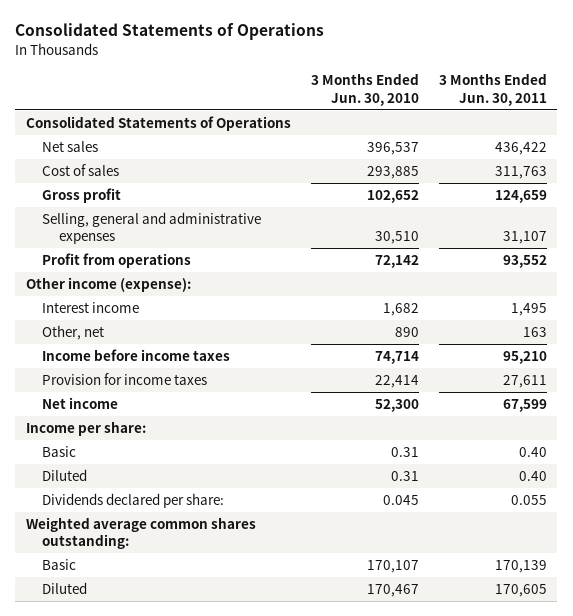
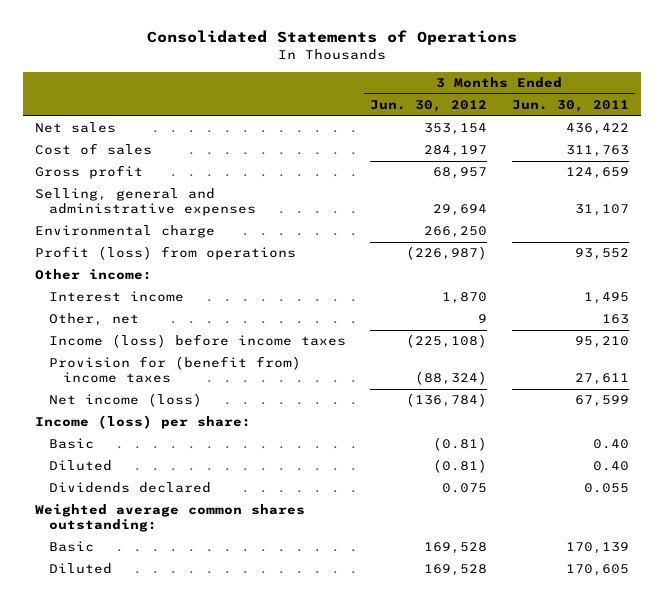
- | 3 Months Ended Jun. 30, 2010 | 3 Months Ended Jun. 30, 2011
+ | 3 Months Ended Jun. 30, 2012 | 3 Months Ended Jun. 30, 2011
- Consolidated Statements of Operations
- Profit from operations | 72,142 | 93,552
- Other income (expense):
+ Environmental charge | 266,250 |
+ Profit (loss) from operations | (226,987) | 93,552
+ Other income:
- Income before income taxes | 74,714 | 95,210
- Provision for income taxes | 22,414 | 27,611
- Net income | 52,300 | 67,599
- Income per share:
+ Income (loss) before income taxes | (225,108) | 95,210
+ Provision for (benefit from) income taxes | (88,324) | 27,611
+ Net income (loss) | (136,784) | 67,599
+ Income (loss) per share:
- Dividends declared per share: | 0.045 | 0.055
+ Dividends declared | 0.075 | 0.055

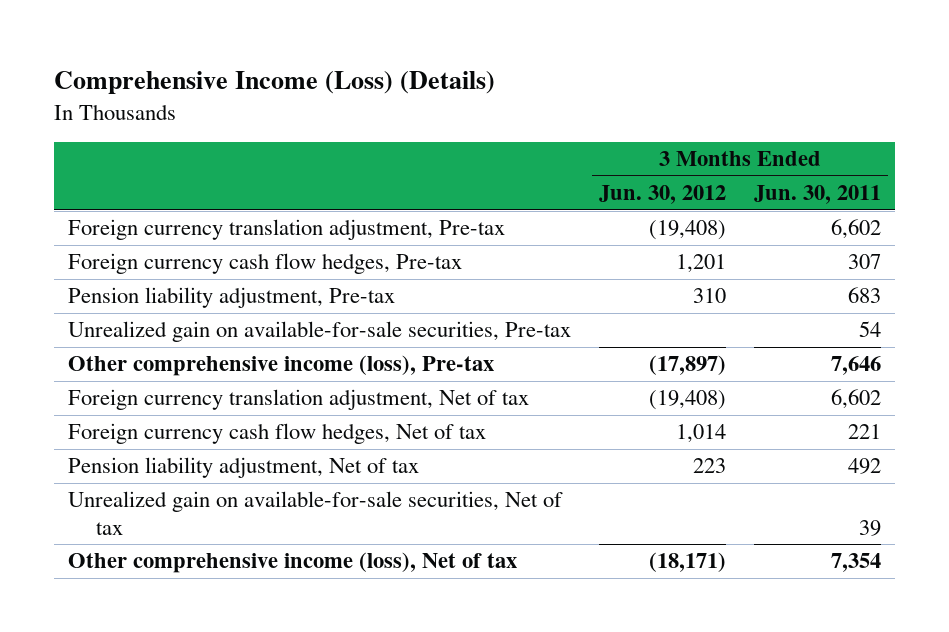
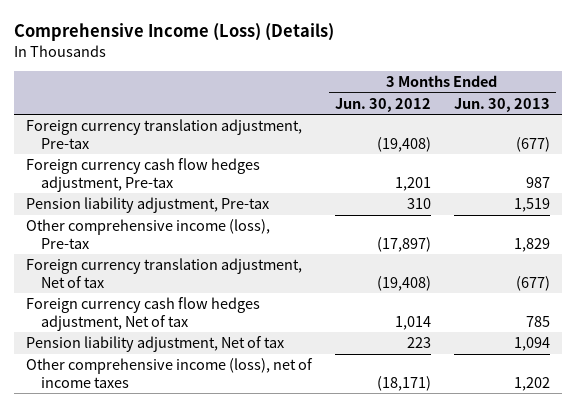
- | 3 Months Ended Jun. 30, 2012 | 3 Months Ended Jun. 30, 2011
+ | 3 Months Ended Jun. 30, 2012 | 3 Months Ended Jun. 30, 2013
- Foreign currency cash flow hedges, Pre-tax | 1,201 | 307
+ Foreign currency cash flow hedges adjustment, Pre-tax | 1,201 | 987
- Unrealized gain on available-for-sale securities, Pre-tax | | 54
- Foreign currency cash flow hedges, Net of tax | 1,014 | 221
+ Foreign currency cash flow hedges adjustment, Net of tax | 1,014 | 785
- Unrealized gain on available-for-sale securities, Net of tax | | 39
- Other comprehensive income (loss), Net of tax | (18,171) | 7,354
+ Other comprehensive income (loss), net of income taxes | (18,171) | 1,202

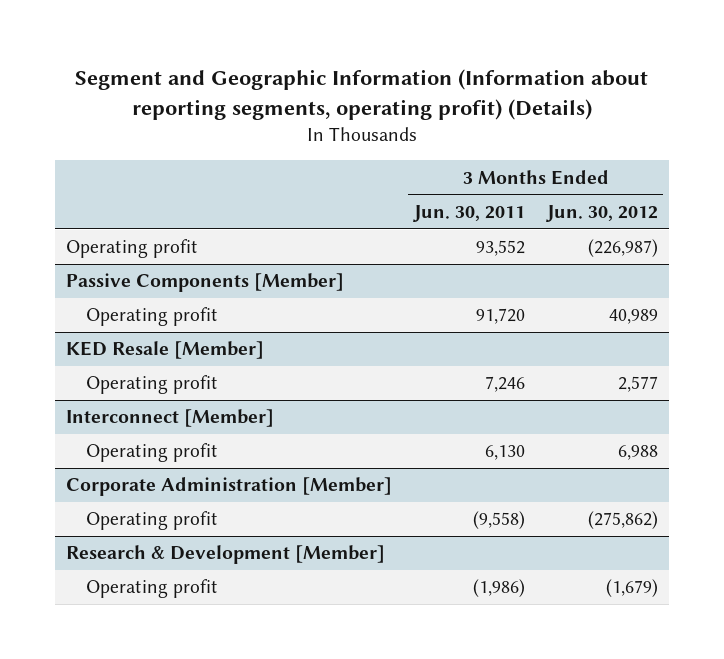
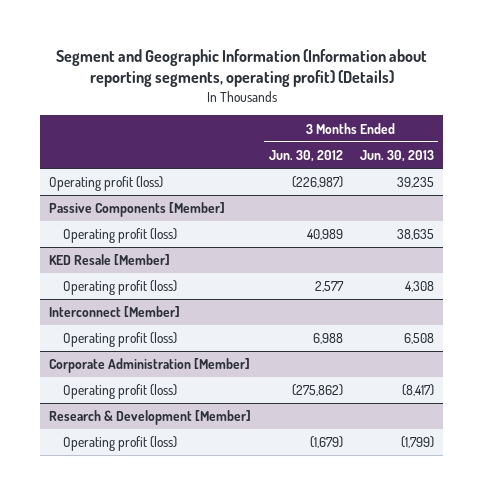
- | 3 Months Ended Jun. 30, 2011 | 3 Months Ended Jun. 30, 2012
+ | 3 Months Ended Jun. 30, 2012 | 3 Months Ended Jun. 30, 2013
- Operating profit | 93,552 | (226,987)
+ Operating profit (loss) | (226,987) | 39,235
@ Passive Components [Member]
- Operating profit | 91,720 | 40,989
+ Operating profit (loss) | 40,989 | 38,635
@ KED Resale [Member]
- Operating profit | 7,246 | 2,577
+ Operating profit (loss) | 2,577 | 4,308
@ Interconnect [Member]
- Operating profit | 6,130 | 6,988
+ Operating profit (loss) | 6,988 | 6,508
@ Corporate Administration [Member]
- Operating profit | (9,558) | (275,862)
+ Operating profit (loss) | (275,862) | (8,417)
@ Research & Development [Member]
- Operating profit | (1,986) | (1,679)
+ Operating profit (loss) | (1,679) | (1,799)

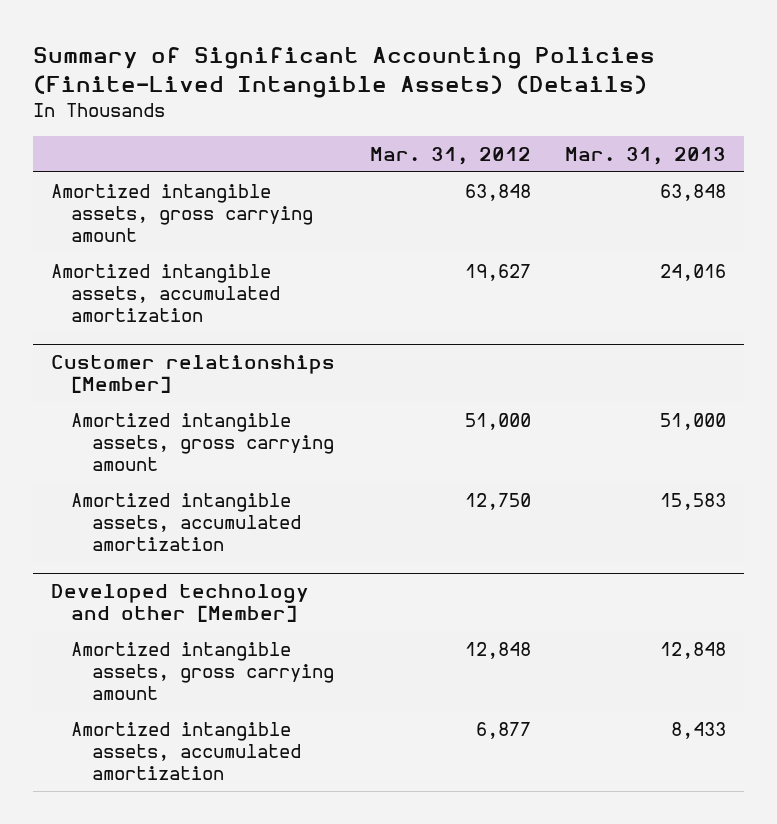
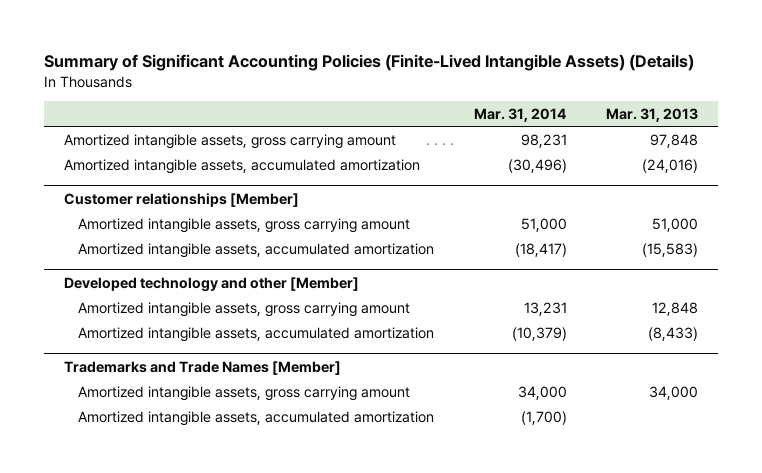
- | Mar. 31, 2012 | Mar. 31, 2013
+ | Mar. 31, 2014 | Mar. 31, 2013
- Amortized intangible assets, gross carrying amount | 63,848 | 63,848
- Amortized intangible assets, accumulated amortization | 19,627 | 24,016
+ Amortized intangible assets, gross carrying amount | 98,231 | 97,848
+ Amortized intangible assets, accumulated amortization | (30,496) | (24,016)
@ Customer relationships [Member]
- Amortized intangible assets, accumulated amortization | 12,750 | 15,583
+ Amortized intangible assets, accumulated amortization | (18,417) | (15,583)
@ Developed technology and other [Member]
- Amortized intangible assets, accumulated amortization | 6,877 | 8,433
+ Amortized intangible assets, accumulated amortization | (10,379) | (8,433)
+ Trademarks and Trade Names [Member]
+ Amortized intangible assets, gross carrying amount | 34,000 | 34,000
+ Amortized intangible assets, accumulated amortization | (1,700) |

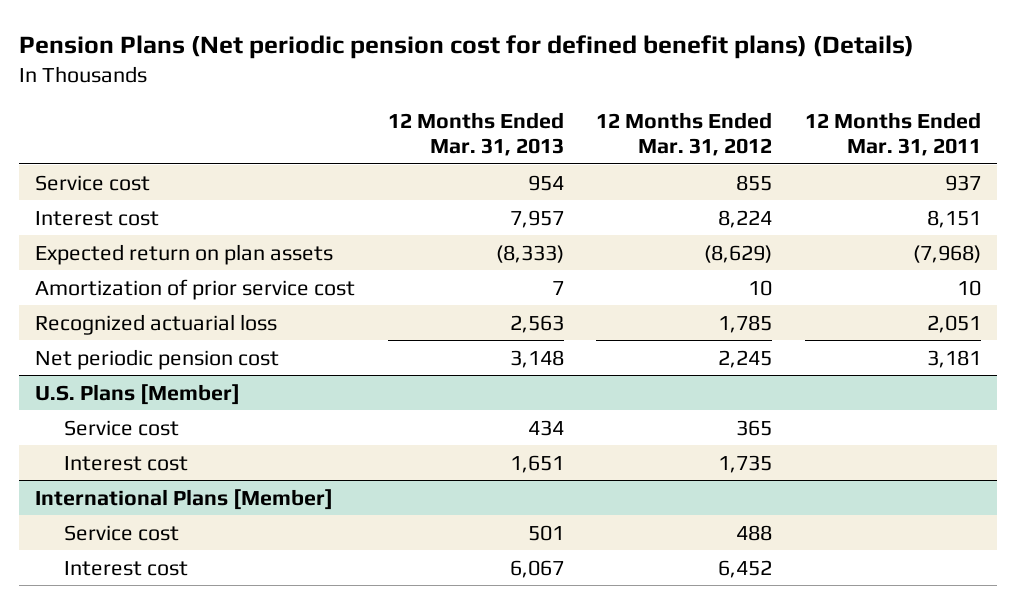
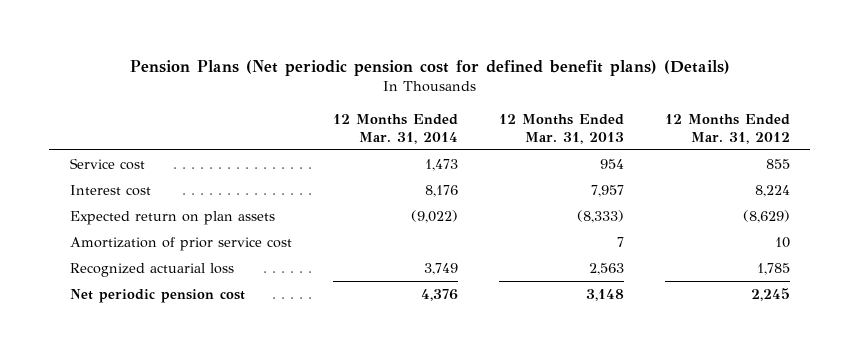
- | 12 Months Ended Mar. 31, 2013 | 12 Months Ended Mar. 31, 2012 | 12 Months Ended Mar. 31, 2011
+ | 12 Months Ended Mar. 31, 2014 | 12 Months Ended Mar. 31, 2013 | 12 Months Ended Mar. 31, 2012
- U.S. Plans [Member]
- Service cost | 434 | 365 |
- Interest cost | 1,651 | 1,735 |
- International Plans [Member]
- Service cost | 501 | 488 |
- Interest cost | 6,067 | 6,452 |

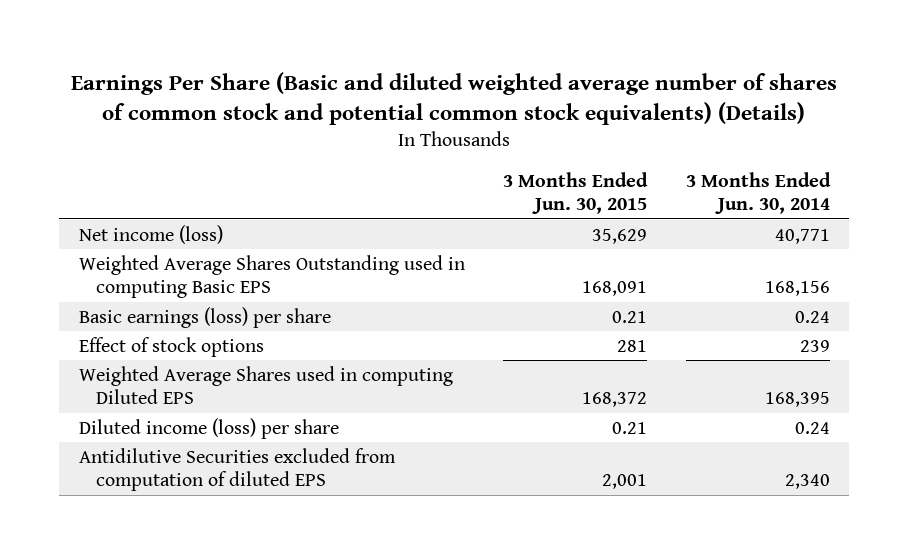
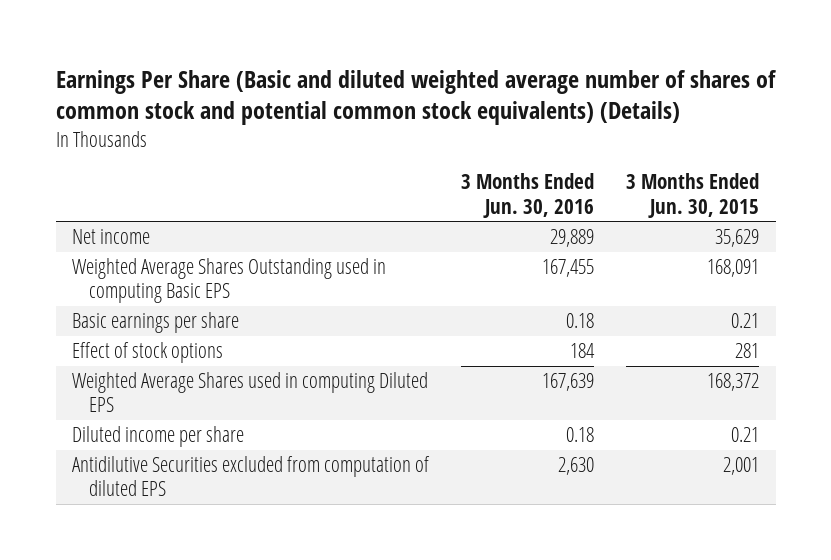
- | 3 Months Ended Jun. 30, 2015 | 3 Months Ended Jun. 30, 2014
+ | 3 Months Ended Jun. 30, 2016 | 3 Months Ended Jun. 30, 2015
- Net income (loss) | 35,629 | 40,771
+ Net income | 29,889 | 35,629
- Basic earnings (loss) per share | 0.21 | 0.24
+ Basic earnings per share | 0.18 | 0.21
- Diluted income (loss) per share | 0.21 | 0.24
+ Diluted income per share | 0.18 | 0.21

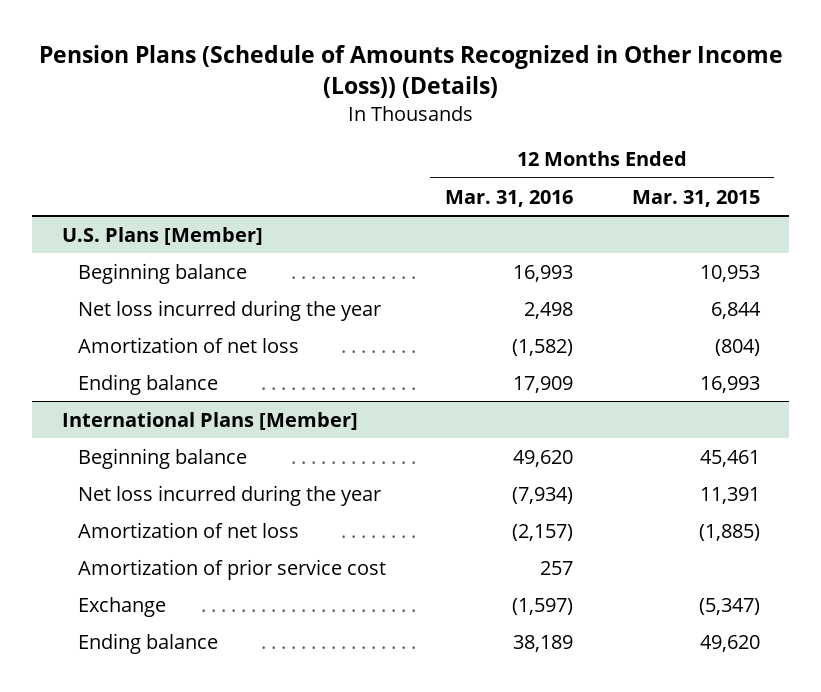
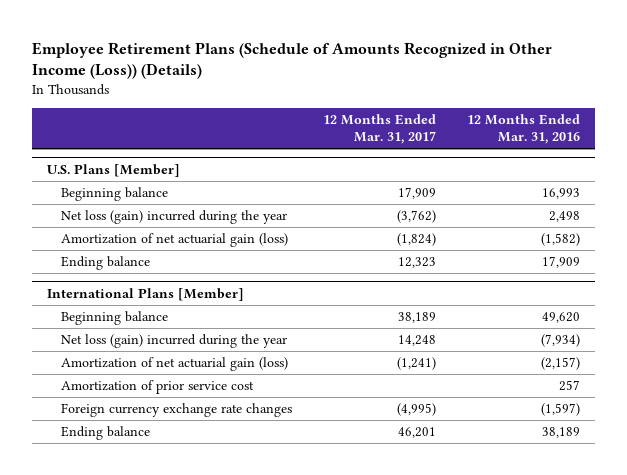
- Pension Plans (Schedule of Amounts Recognized in Other Income (Loss)) (Details)
+ Employee Retirement Plans (Schedule of Amounts Recognized in Other Income (Loss)) (Details)
- | 12 Months Ended Mar. 31, 2016 | 12 Months Ended Mar. 31, 2015
+ | 12 Months Ended Mar. 31, 2017 | 12 Months Ended Mar. 31, 2016
@ U.S. Plans [Member]
- Net loss incurred during the year | 2,498 | 6,844
- Amortization of net loss | (1,582) | (804)
+ Net loss (gain) incurred during the year | (3,762) | 2,498
+ Amortization of net actuarial gain (loss) | (1,824) | (1,582)
@ International Plans [Member]
- Net loss incurred during the year | (7,934) | 11,391
- Amortization of net loss | (2,157) | (1,885)
+ Net loss (gain) incurred during the year | 14,248 | (7,934)
+ Amortization of net actuarial gain (loss) | (1,241) | (2,157)
- Exchange | (1,597) | (5,347)
+ Foreign currency exchange rate changes | (4,995) | (1,597)

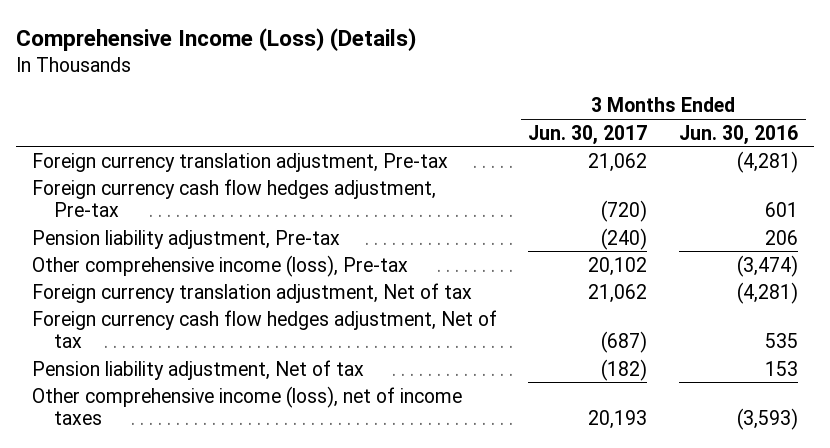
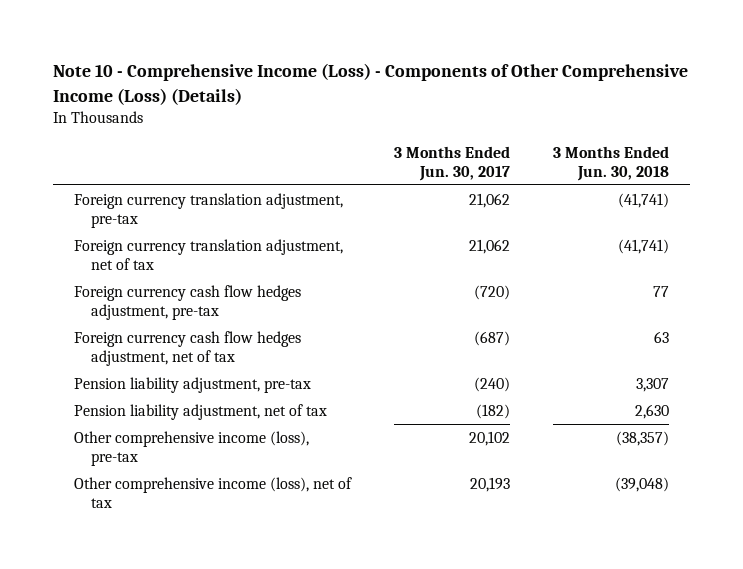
- Comprehensive Income (Loss) (Details)
+ Note 10 - Comprehensive Income (Loss) - Components of Other Comprehensive Income (Loss) (Details)
- | 3 Months Ended Jun. 30, 2017 | 3 Months Ended Jun. 30, 2016
+ | 3 Months Ended Jun. 30, 2017 | 3 Months Ended Jun. 30, 2018
- Foreign currency translation adjustment, Pre-tax | 21,062 | (4,281)
- Foreign currency cash flow hedges adjustment, Pre-tax | (720) | 601
- Pension liability adjustment, Pre-tax | (240) | 206
- Other comprehensive income (loss), Pre-tax | 20,102 | (3,474)
- Foreign currency translation adjustment, Net of tax | 21,062 | (4,281)
- Foreign currency cash flow hedges adjustment, Net of tax | (687) | 535
- Pension liability adjustment, Net of tax | (182) | 153
- Other comprehensive income (loss), net of income taxes | 20,193 | (3,593)
+ Foreign currency translation adjustment, pre-tax | 21,062 | (41,741)
+ Foreign currency translation adjustment, net of tax | 21,062 | (41,741)
+ Foreign currency cash flow hedges adjustment, pre-tax | (720) | 77
+ Foreign currency cash flow hedges adjustment, net of tax | (687) | 63
+ Pension liability adjustment, pre-tax | (240) | 3,307
+ Pension liability adjustment, net of tax | (182) | 2,630
+ Other comprehensive income (loss), pre-tax | 20,102 | (38,357)
+ Other comprehensive income (loss), net of tax | 20,193 | (39,048)

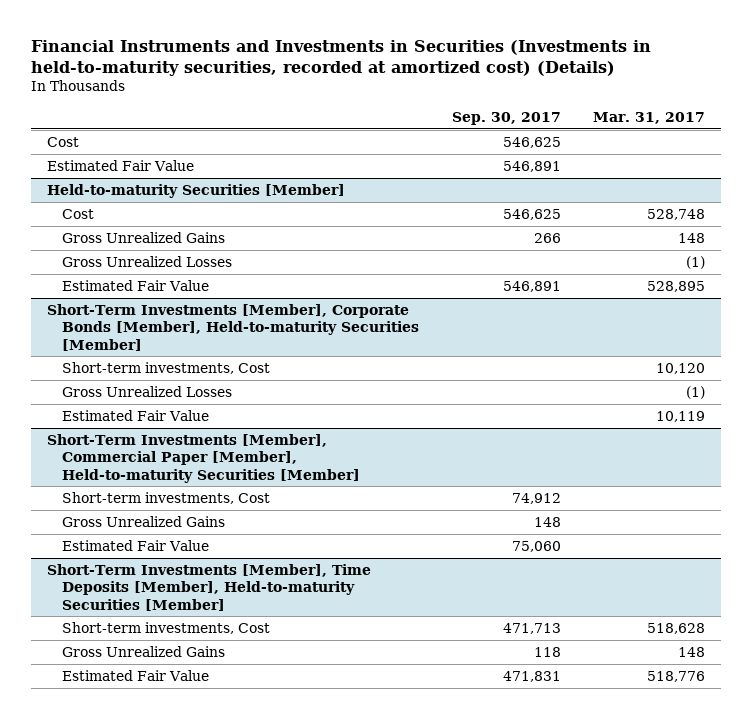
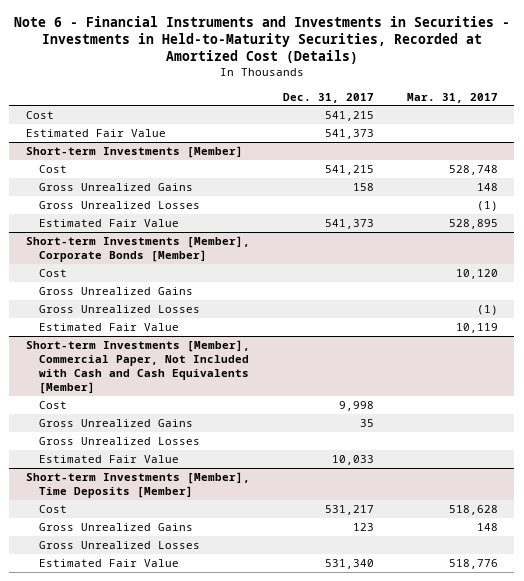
- Financial Instruments and Investments in Securities (Investments in held-to-maturity securities, recorded at amortized cost) (Details)
+ Note 6 - Financial Instruments and Investments in Securities - Investments in Held-to-Maturity Securities, Recorded at Amortized Cost (Details)
- | Sep. 30, 2017 | Mar. 31, 2017
+ | Dec. 31, 2017 | Mar. 31, 2017
- Held-to-maturity Securities [Member]
+ Short-term Investments [Member]
- Short-Term Investments [Member], Corporate Bonds [Member], Held-to-maturity Securities [Member]
- Short-term investments, Cost | | 10,120
+ Short-term Investments [Member], Corporate Bonds [Member]
+ Cost | | 10,120
+ Gross Unrealized Gains
- Short-Term Investments [Member], Commercial Paper [Member], Held-to-maturity Securities [Member]
- Short-term investments, Cost | 74,912 |
+ Short-term Investments [Member], Commercial Paper, Not Included with Cash and Cash Equivalents [Member]
+ Cost | 9,998 |
+ Gross Unrealized Losses
- Short-Term Investments [Member], Time Deposits [Member], Held-to-maturity Securities [Member]
- Short-term investments, Cost | 471,713 | 518,628
+ Short-term Investments [Member], Time Deposits [Member]
+ Cost | 531,217 | 518,628
+ Gross Unrealized Losses

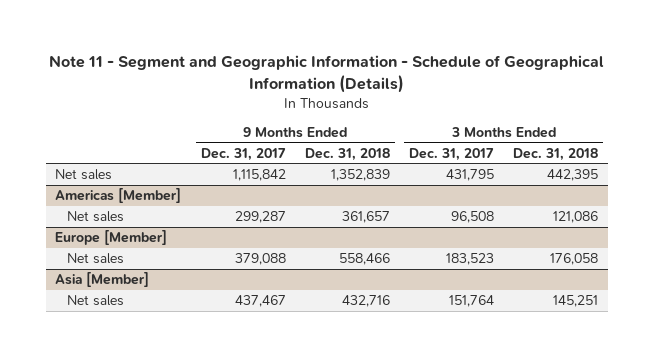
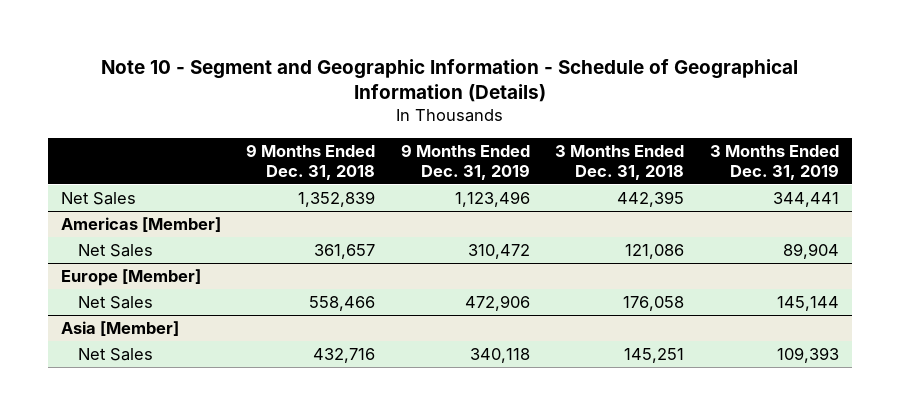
- Note 11 - Segment and Geographic Information - Schedule of Geographical Information (Details)
+ Note 10 - Segment and Geographic Information - Schedule of Geographical Information (Details)
- | 9 Months Ended Dec. 31, 2017 | 9 Months Ended Dec. 31, 2018 | 3 Months Ended Dec. 31, 2017 | 3 Months Ended Dec. 31, 2018
+ | 9 Months Ended Dec. 31, 2018 | 9 Months Ended Dec. 31, 2019 | 3 Months Ended Dec. 31, 2018 | 3 Months Ended Dec. 31, 2019
- Net sales | 1,115,842 | 1,352,839 | 431,795 | 442,395
+ Net Sales | 1,352,839 | 1,123,496 | 442,395 | 344,441
@ Americas [Member]
- Net sales | 299,287 | 361,657 | 96,508 | 121,086
+ Net Sales | 361,657 | 310,472 | 121,086 | 89,904
@ Europe [Member]
- Net sales | 379,088 | 558,466 | 183,523 | 176,058
+ Net Sales | 558,466 | 472,906 | 176,058 | 145,144
@ Asia [Member]
- Net sales | 437,467 | 432,716 | 151,764 | 145,251
+ Net Sales | 432,716 | 340,118 | 145,251 | 109,393

